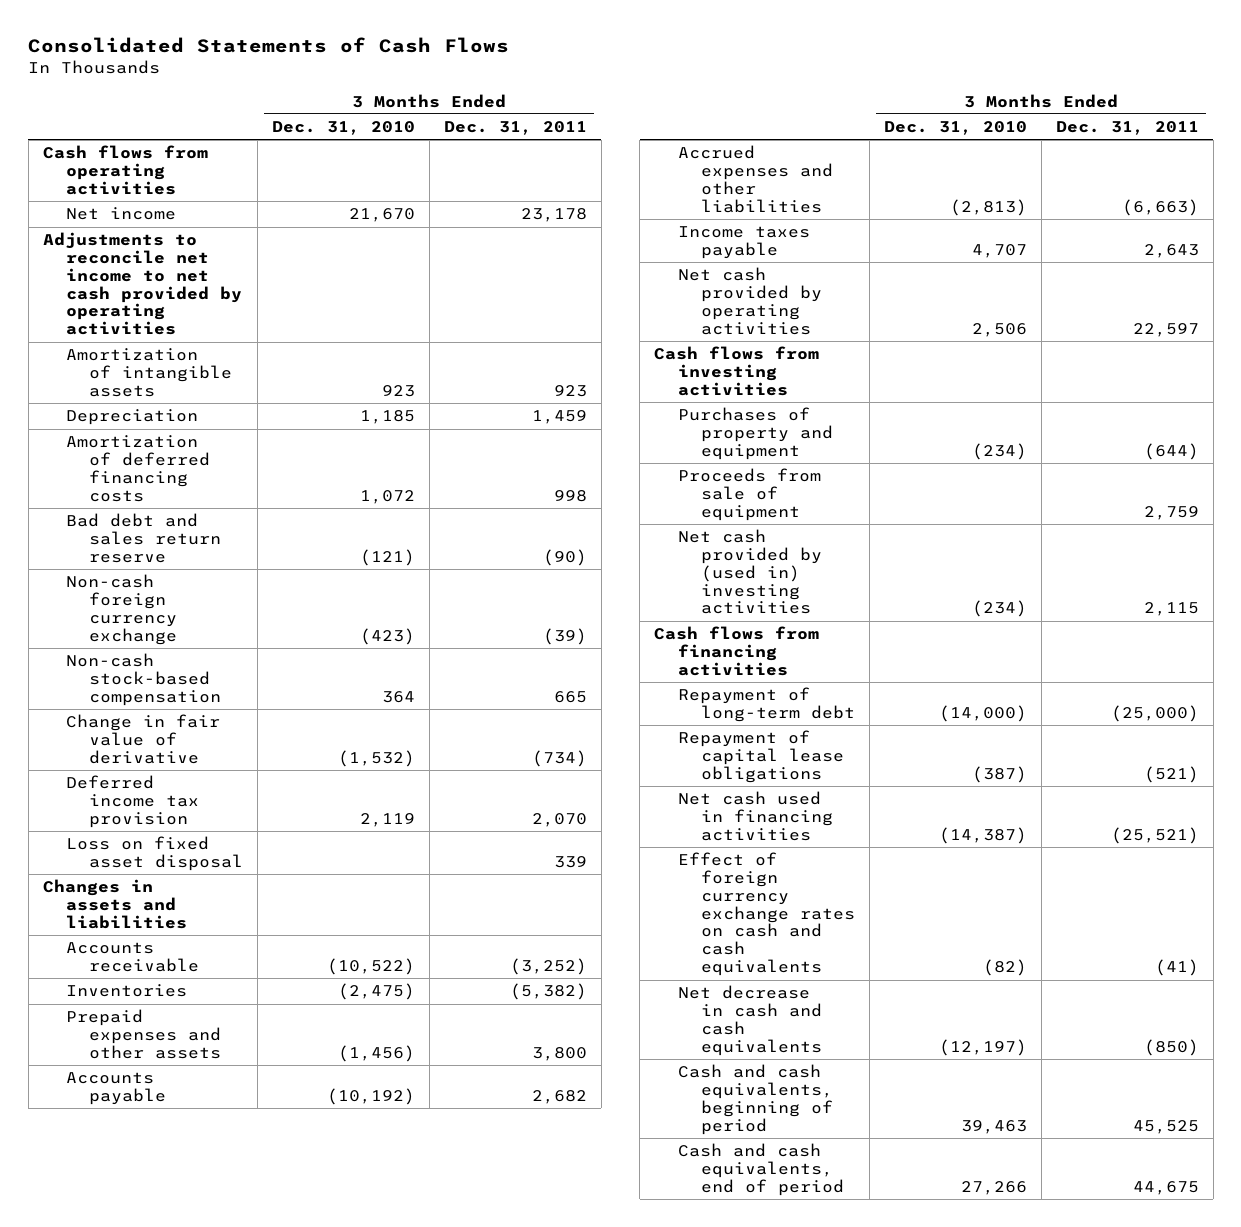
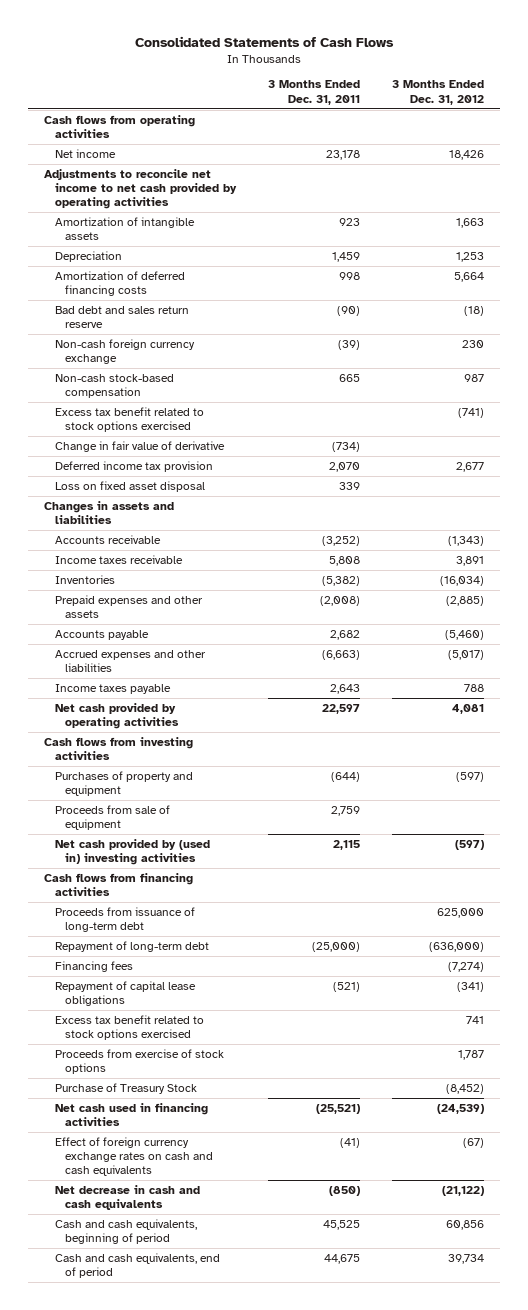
- | 3 Months Ended Dec. 31, 2010 | 3 Months Ended Dec. 31, 2011
+ | 3 Months Ended Dec. 31, 2011 | 3 Months Ended Dec. 31, 2012
+ Excess tax benefit related to stock options exercised | | (741)
+ Income taxes receivable | 5,808 | 3,891
- Prepaid expenses and other assets | (1,456) | 3,800
+ Prepaid expenses and other assets | (2,008) | (2,885)
+ Proceeds from issuance of long-term debt | | 625,000
+ Financing fees | | (7,274)
+ Excess tax benefit related to stock options exercised | | 741
+ Proceeds from exercise of stock options | | 1,787
+ Purchase of Treasury Stock | | (8,452)

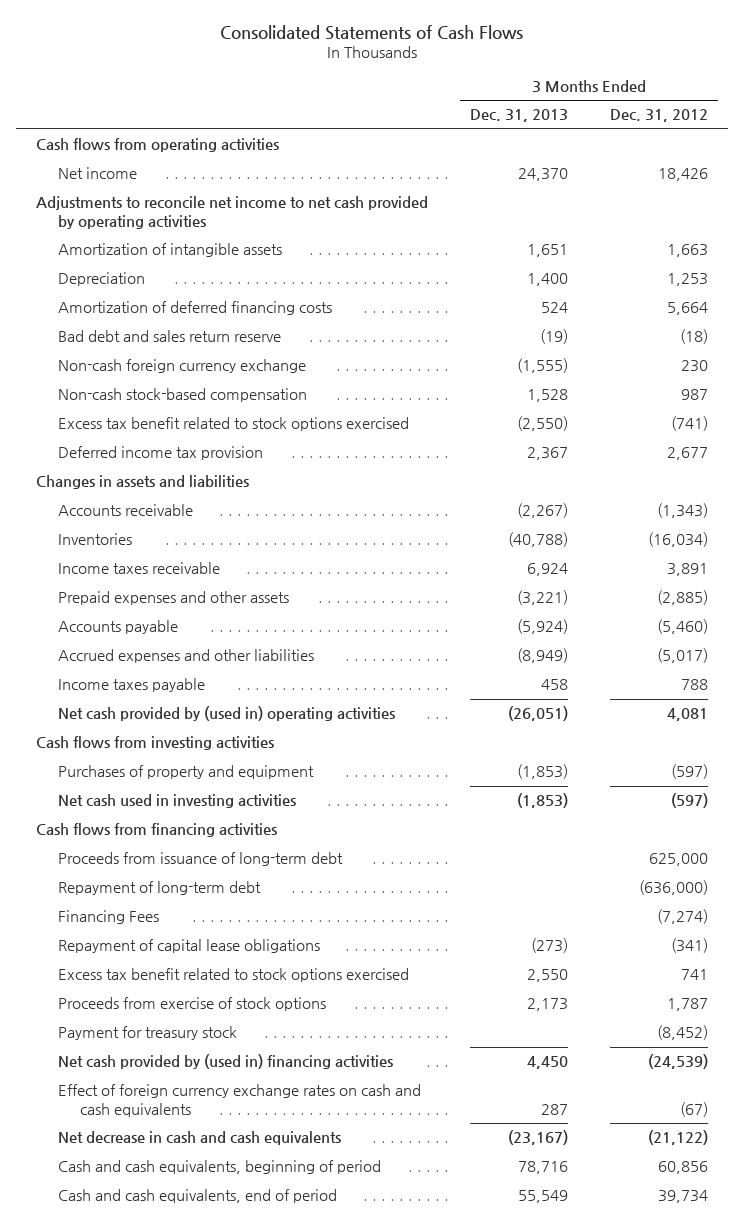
- | 3 Months Ended Dec. 31, 2011 | 3 Months Ended Dec. 31, 2012
+ | 3 Months Ended Dec. 31, 2013 | 3 Months Ended Dec. 31, 2012
- Change in fair value of derivative | (734) |
- Loss on fixed asset disposal | 339 |
moved down: Income taxes receivable | 6,924 | 3,891
- Net cash provided by operating activities | 22,597 | 4,081
+ Net cash provided by (used in) operating activities | (26,051) | 4,081
- Proceeds from sale of equipment | 2,759 |
- Net cash provided by (used in) investing activities | 2,115 | (597)
+ Net cash used in investing activities | (1,853) | (597)
- Financing fees | | (7,274)
+ Financing Fees | | (7,274)
- Purchase of Treasury Stock | | (8,452)
- Net cash used in financing activities | (25,521) | (24,539)
+ Payment for treasury stock | | (8,452)
+ Net cash provided by (used in) financing activities | 4,450 | (24,539)

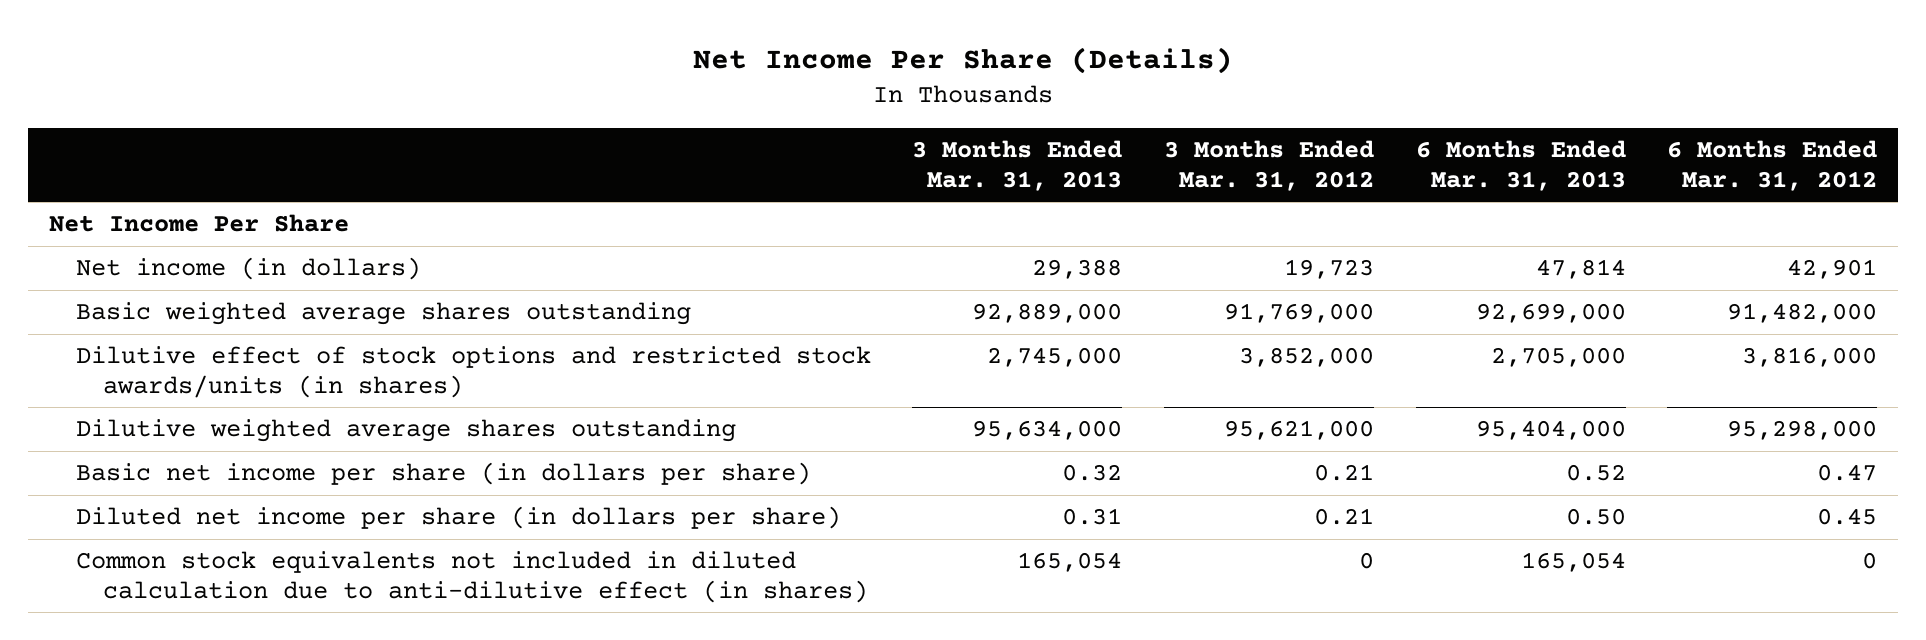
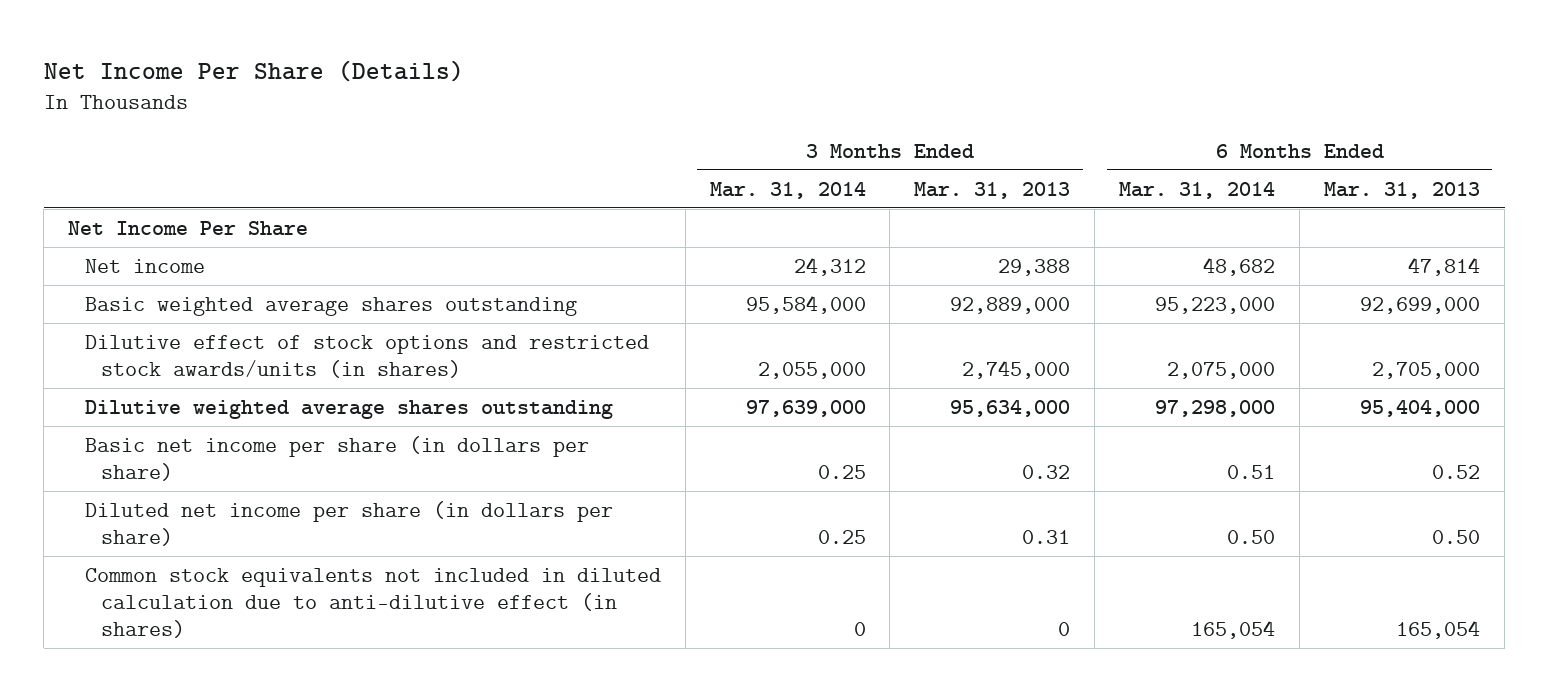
- | 3 Months Ended Mar. 31, 2013 | 3 Months Ended Mar. 31, 2012 | 6 Months Ended Mar. 31, 2013 | 6 Months Ended Mar. 31, 2012
+ | 3 Months Ended Mar. 31, 2014 | 3 Months Ended Mar. 31, 2013 | 6 Months Ended Mar. 31, 2014 | 6 Months Ended Mar. 31, 2013
- Net income (in dollars) | 29,388 | 19,723 | 47,814 | 42,901
+ Net income | 24,312 | 29,388 | 48,682 | 47,814
- Common stock equivalents not included in diluted calculation due to anti-dilutive effect (in shares) | 165,054 | 0 | 165,054 | 0
+ Common stock equivalents not included in diluted calculation due to anti-dilutive effect (in shares) | 0 | 0 | 165,054 | 165,054

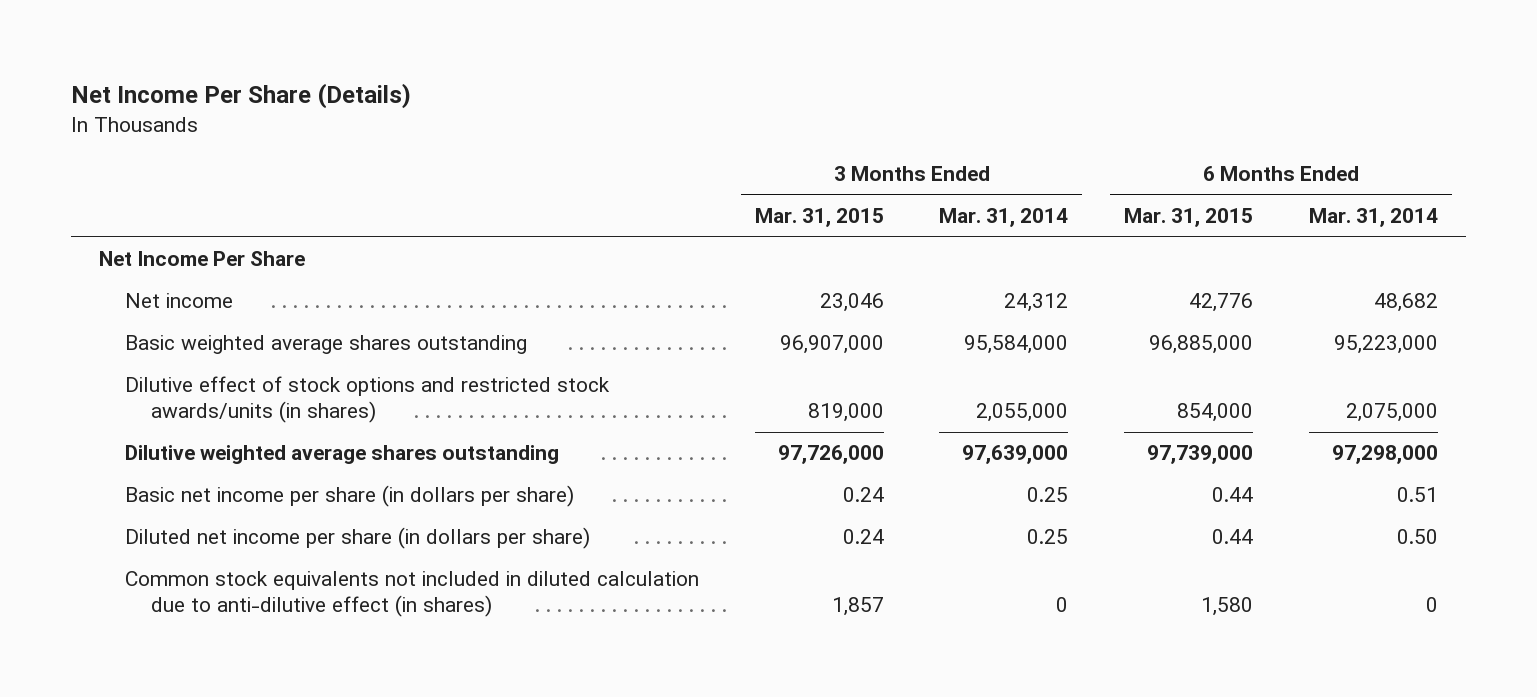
- | 3 Months Ended Mar. 31, 2014 | 3 Months Ended Mar. 31, 2013 | 6 Months Ended Mar. 31, 2014 | 6 Months Ended Mar. 31, 2013
+ | 3 Months Ended Mar. 31, 2015 | 3 Months Ended Mar. 31, 2014 | 6 Months Ended Mar. 31, 2015 | 6 Months Ended Mar. 31, 2014
- Common stock equivalents not included in diluted calculation due to anti-dilutive effect (in shares) | 0 | 0 | 165,054 | 165,054
+ Common stock equivalents not included in diluted calculation due to anti-dilutive effect (in shares) | 1,857 | 0 | 1,580 | 0

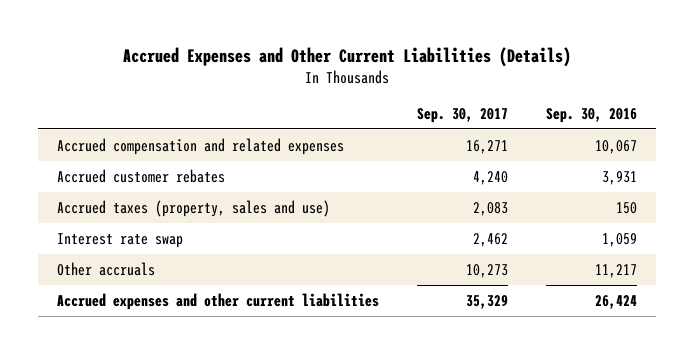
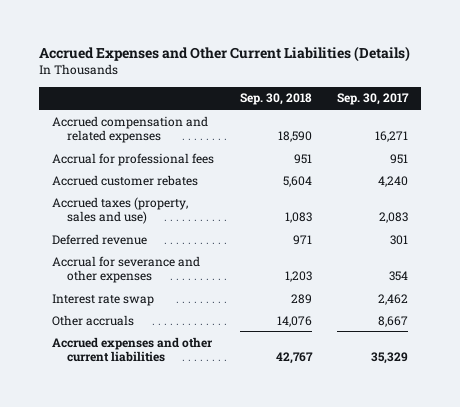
- | Sep. 30, 2017 | Sep. 30, 2016
+ | Sep. 30, 2018 | Sep. 30, 2017
+ Accrual for professional fees | 951 | 951
+ Deferred revenue | 971 | 301
+ Accrual for severance and other expenses | 1,203 | 354
- Other accruals | 10,273 | 11,217
+ Other accruals | 14,076 | 8,667

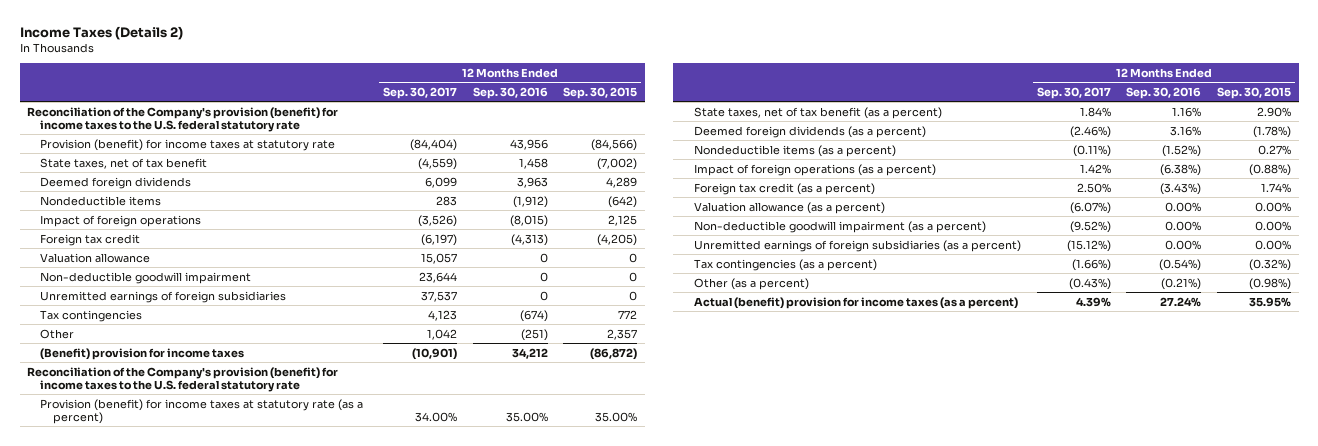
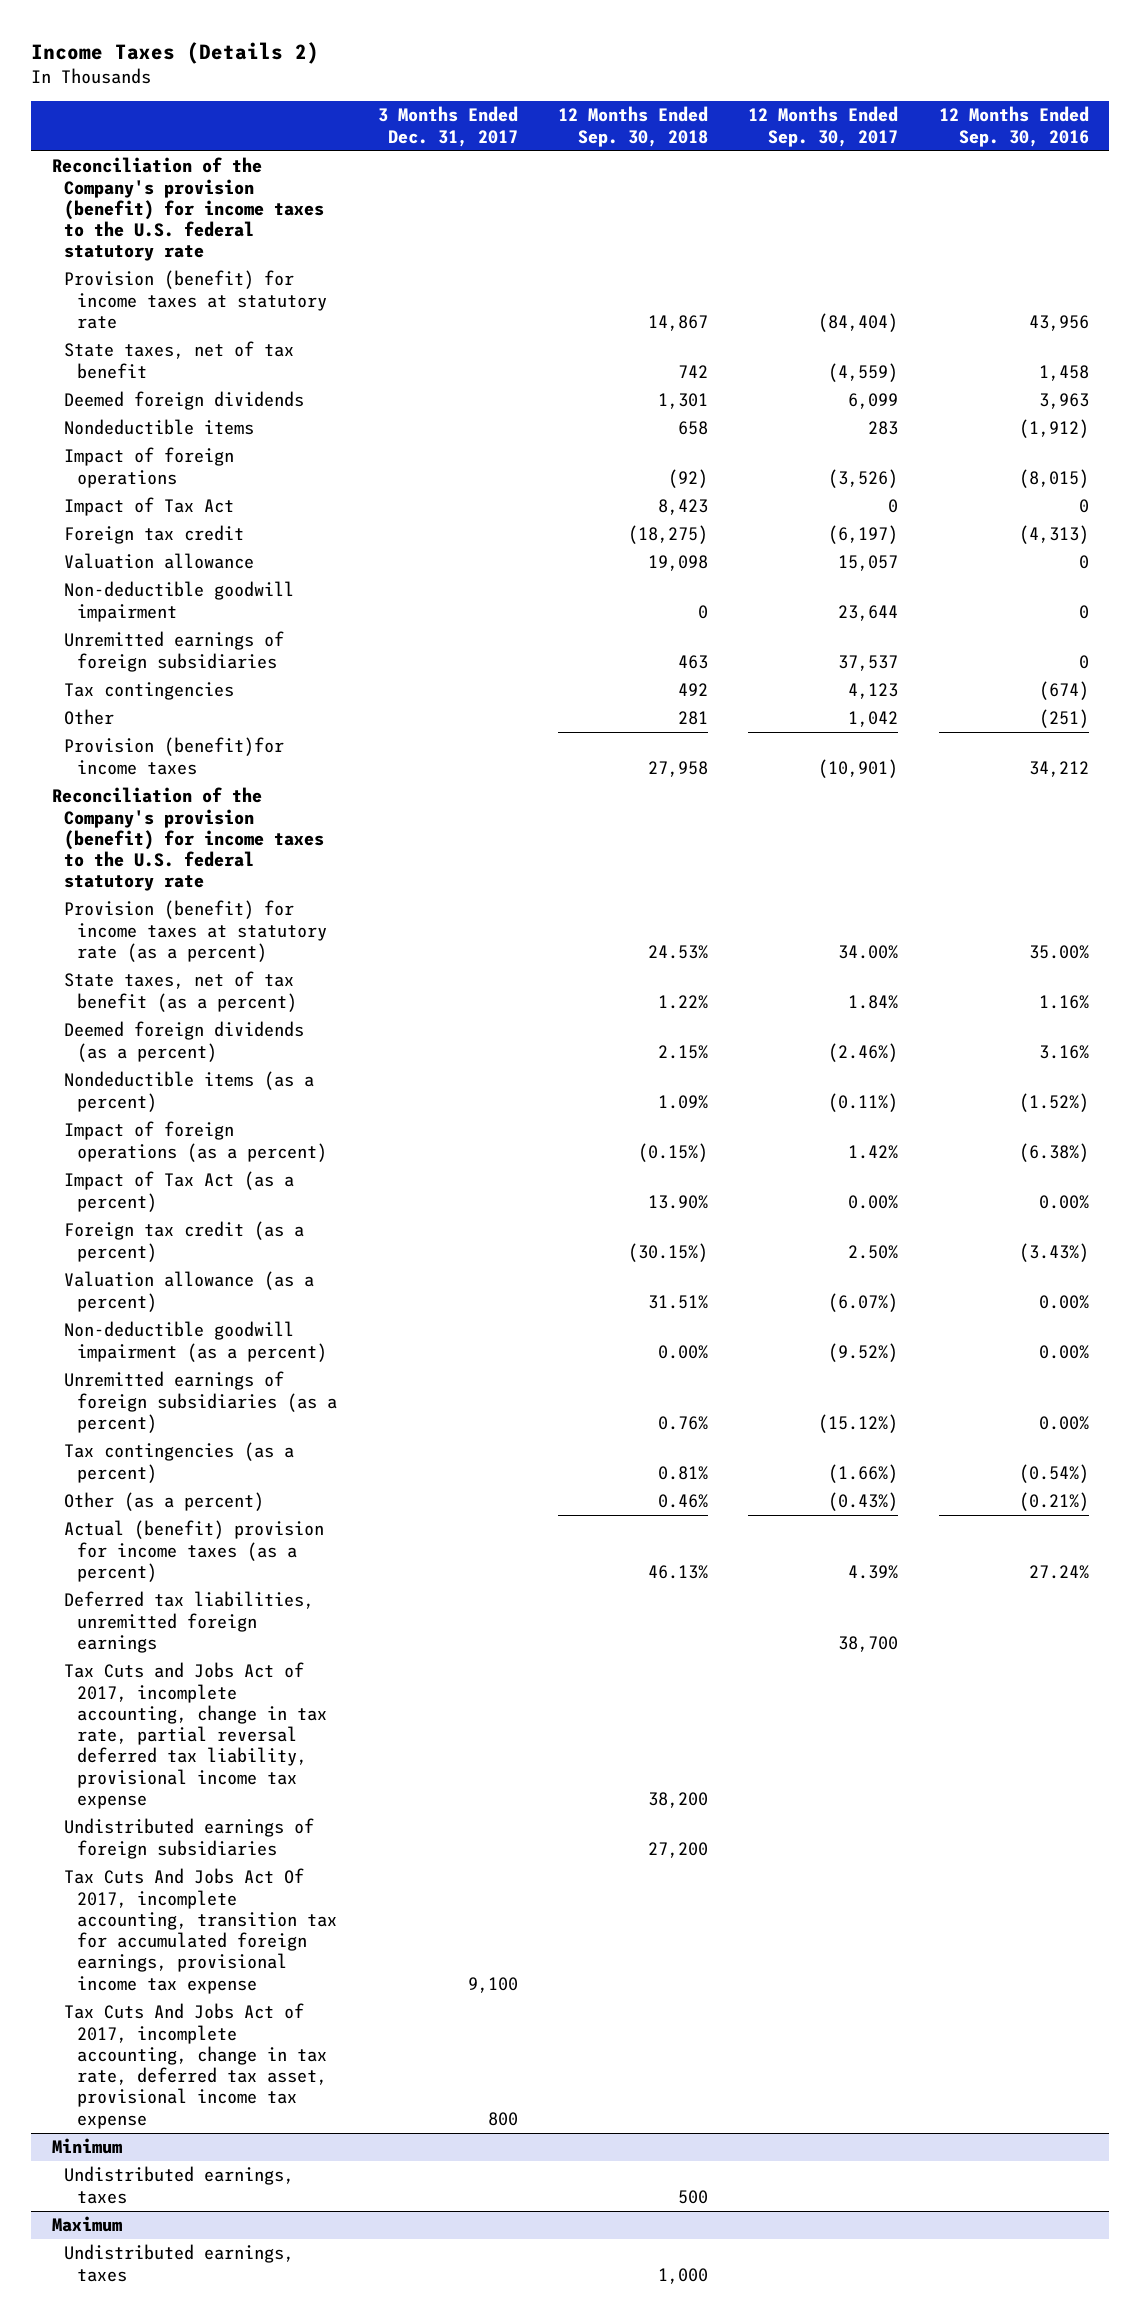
- | 12 Months Ended Sep. 30, 2017 | 12 Months Ended Sep. 30, 2016 | 12 Months Ended Sep. 30, 2015
+ | 3 Months Ended Dec. 31, 2017 | 12 Months Ended Sep. 30, 2018 | 12 Months Ended Sep. 30, 2017 | 12 Months Ended Sep. 30, 2016
+ Impact of Tax Act | | 8,423 | 0 | 0
- (Benefit) provision for income taxes | (10,901) | 34,212 | (86,872)
+ Provision (benefit)for income taxes | | 27,958 | (10,901) | 34,212
+ Impact of Tax Act (as a percent) | | 13.90% | 0.00% | 0.00%
+ Deferred tax liabilities, unremitted foreign earnings | | | 38,700 |
+ Tax Cuts and Jobs Act of 2017, incomplete accounting, change in tax rate, partial reversal deferred tax liability, provisional income tax expense | | 38,200 | |
+ Undistributed earnings of foreign subsidiaries | | 27,200 | |
+ Tax Cuts And Jobs Act Of 2017, incomplete accounting, transition tax for accumulated foreign earnings, provisional income tax expense | 9,100 | | |
+ Tax Cuts And Jobs Act of 2017, incomplete accounting, change in tax rate, deferred tax asset, provisional income tax expense | 800 | | |
+ Minimum
+ Undistributed earnings, taxes | | 500 | |
+ Maximum
+ Undistributed earnings, taxes | | 1,000 | |

